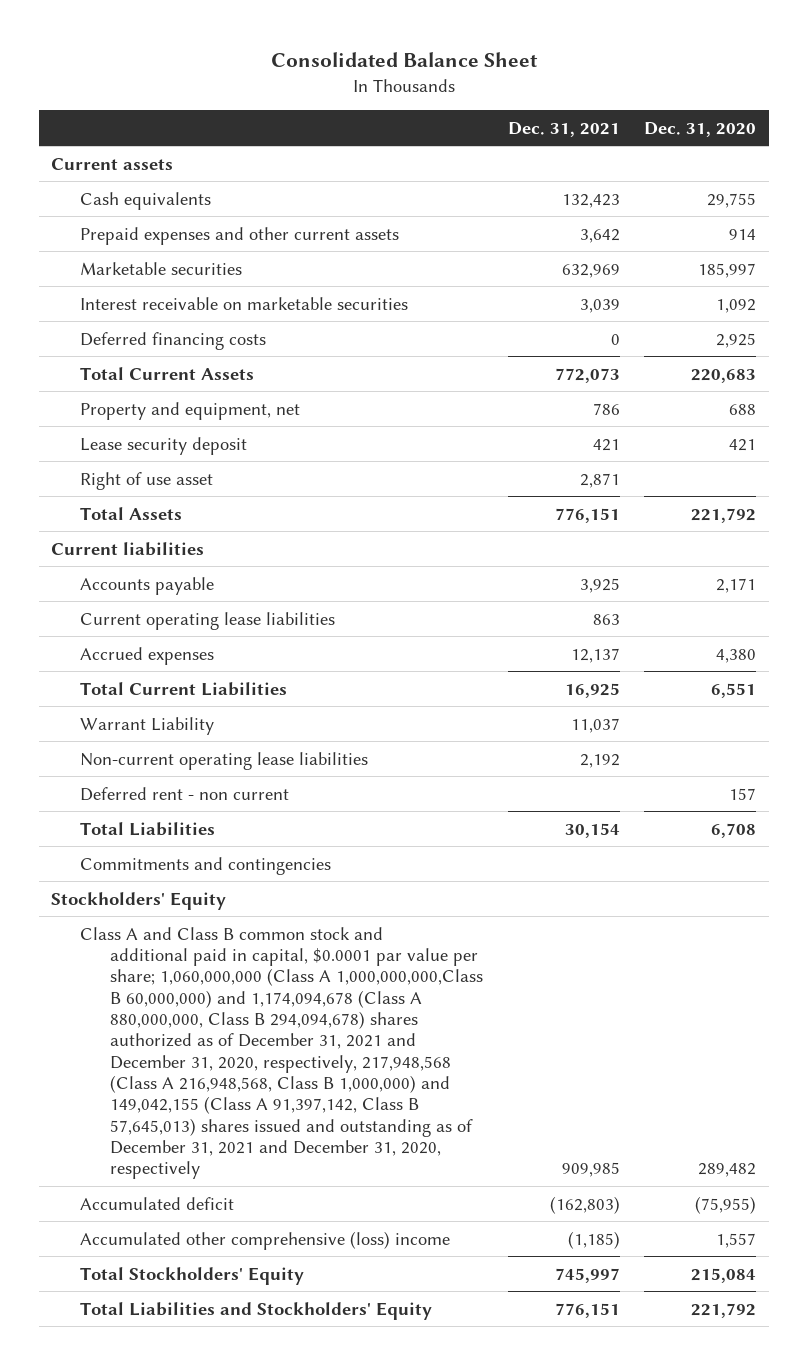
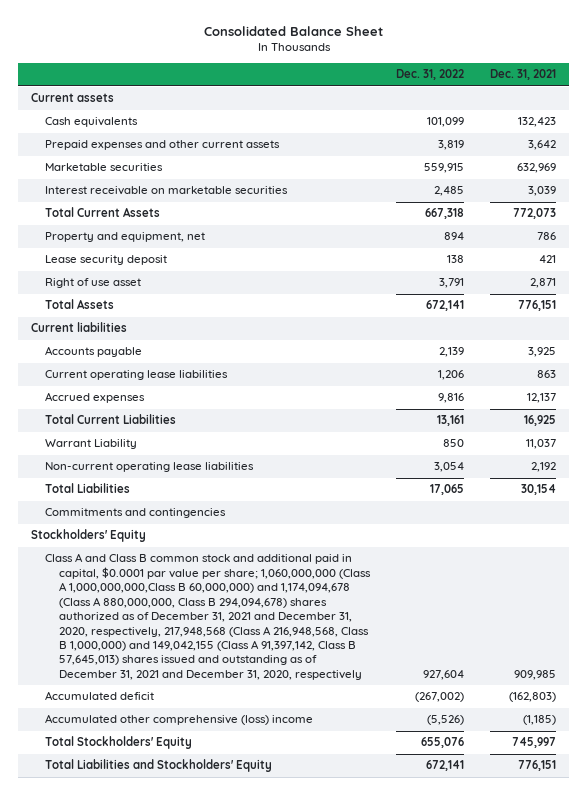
- | Dec. 31, 2021 | Dec. 31, 2020
+ | Dec. 31, 2022 | Dec. 31, 2021
- Deferred financing costs | 0 | 2,925
- Deferred rent - non current | | 157

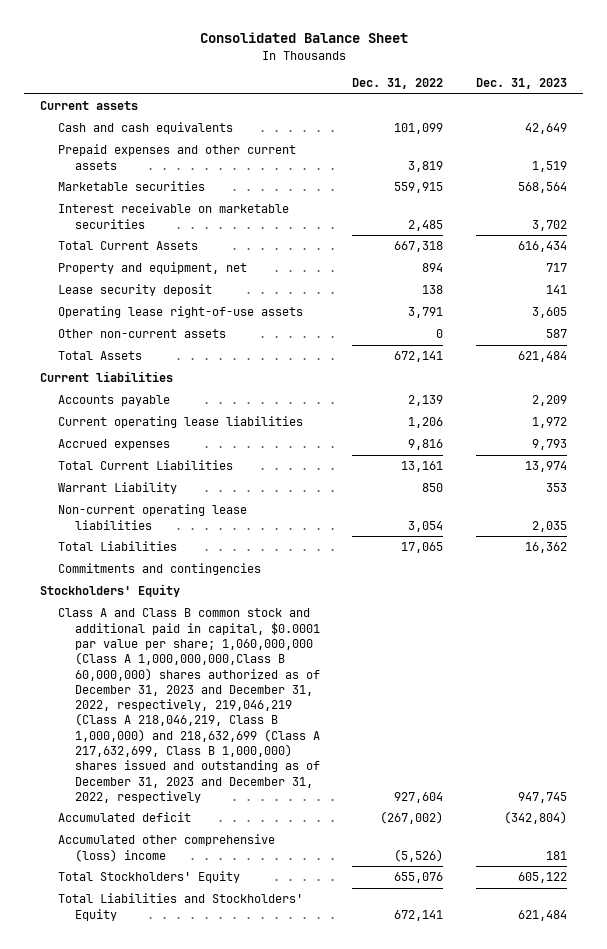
- | Dec. 31, 2022 | Dec. 31, 2021
+ | Dec. 31, 2022 | Dec. 31, 2023
- Cash equivalents | 101,099 | 132,423
+ Cash and cash equivalents | 101,099 | 42,649
- Right of use asset | 3,791 | 2,871
+ Operating lease right-of-use assets | 3,791 | 3,605
+ Other non-current assets | 0 | 587
- Class A and Class B common stock and additional paid in capital, $0.0001 par value per share; 1,060,000,000 (Class A 1,000,000,000,Class B 60,000,000) and 1,174,094,678 (Class A 880,000,000, Class B 294,094,678) shares authorized as of December 31, 2021 and December 31, 2020, respectively, 217,948,568 (Class A 216,948,568, Class B 1,000,000) and 149,042,155 (Class A 91,397,142, Class B 57,645,013) shares issued and outstanding as of December 31, 2021 and December 31, 2020, respectively | 927,604 | 909,985
+ Class A and Class B common stock and additional paid in capital, $0.0001 par value per share; 1,060,000,000 (Class A 1,000,000,000,Class B 60,000,000) shares authorized as of December 31, 2023 and December 31, 2022, respectively, 219,046,219 (Class A 218,046,219, Class B 1,000,000) and 218,632,699 (Class A 217,632,699, Class B 1,000,000) shares issued and outstanding as of December 31, 2023 and December 31, 2022, respectively | 927,604 | 947,745

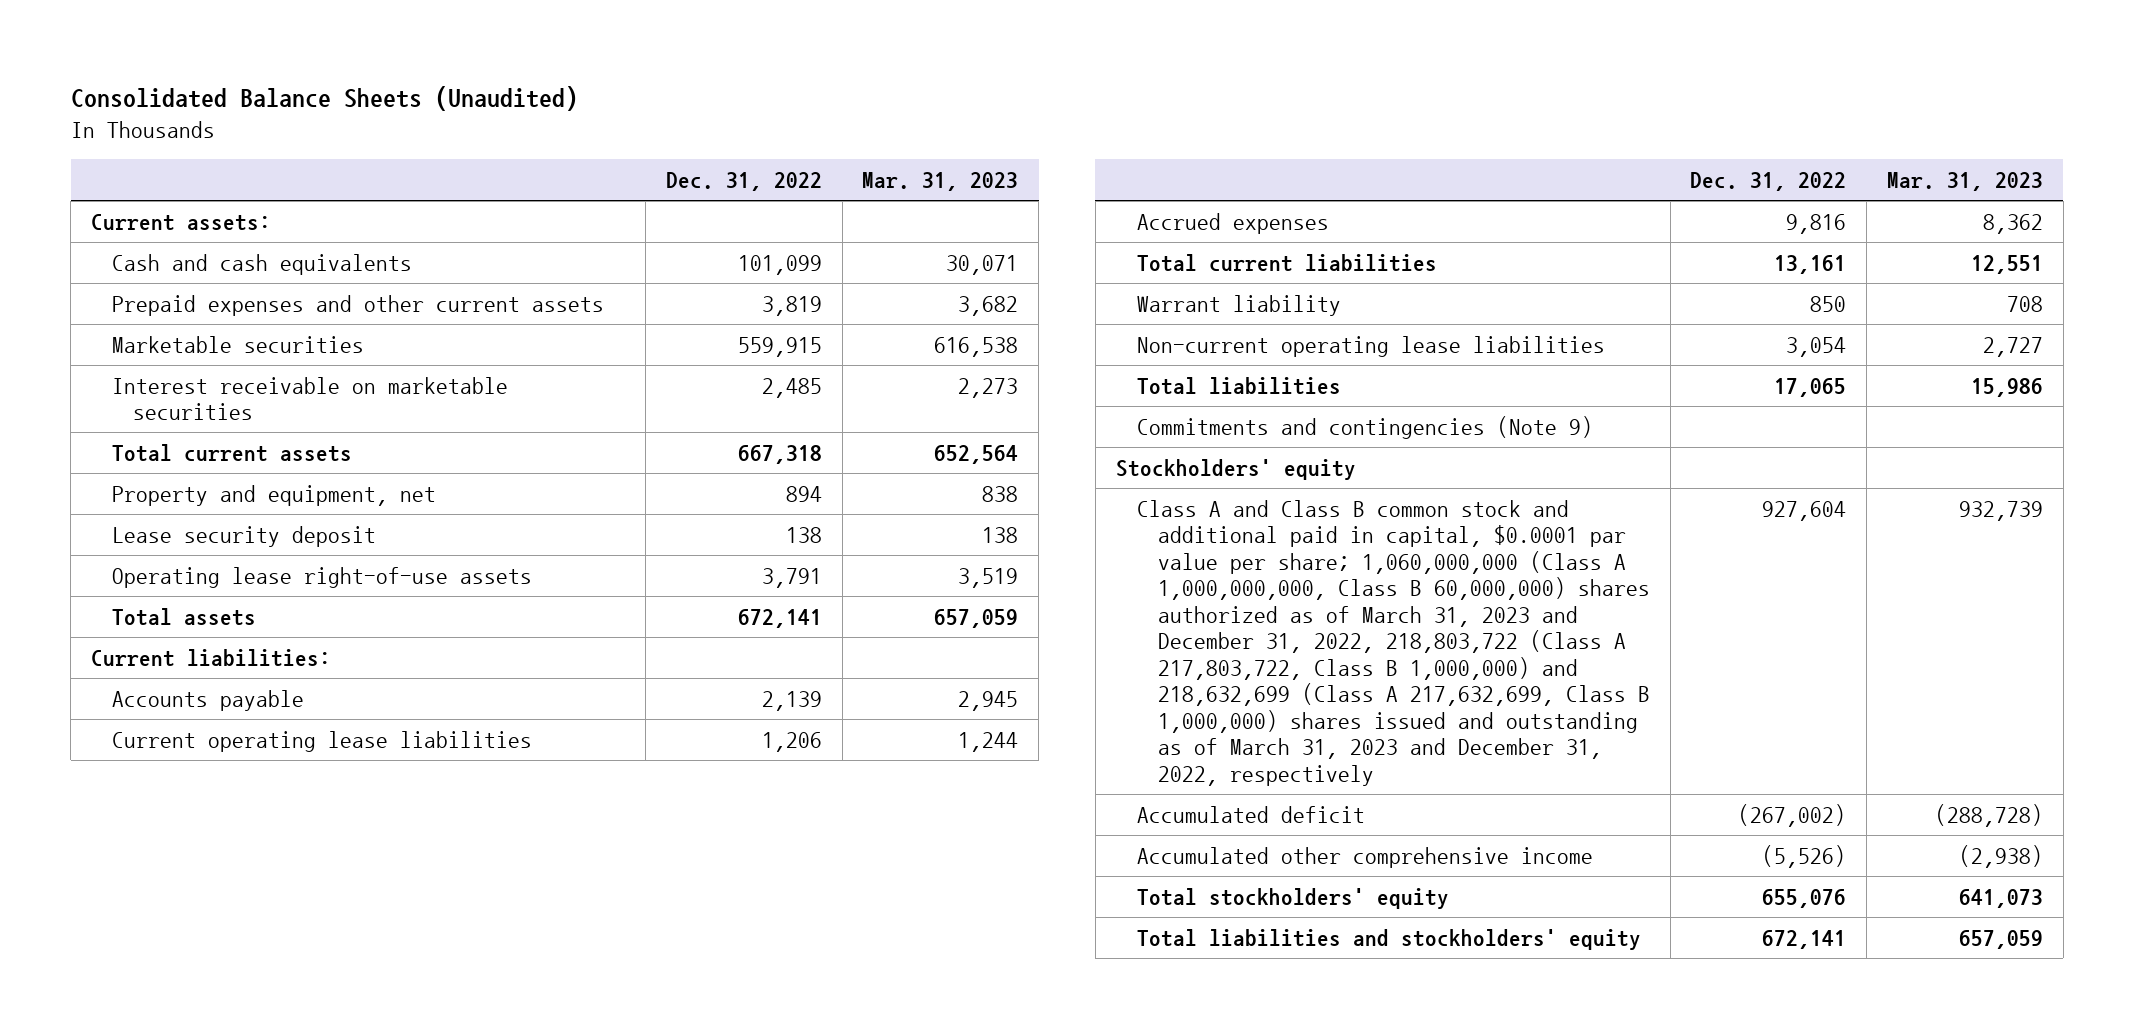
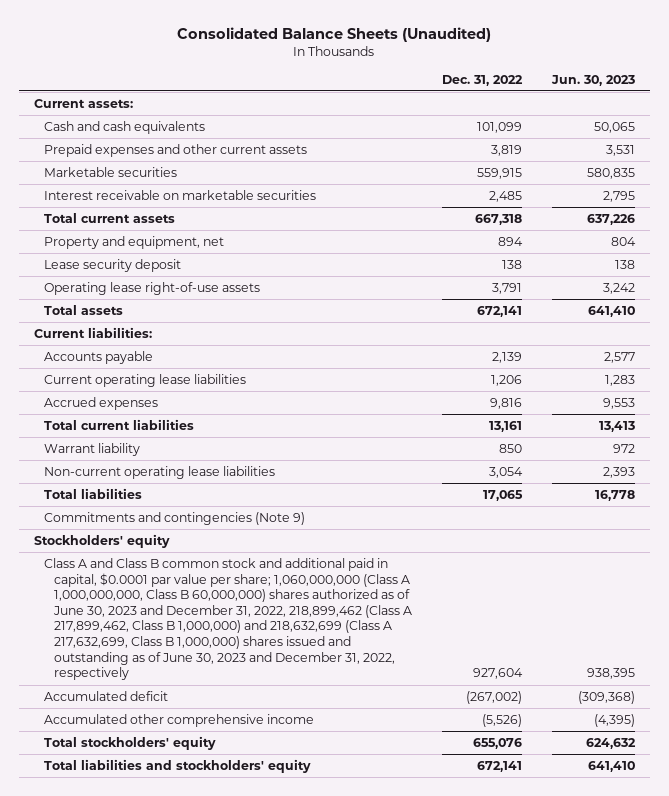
- | Dec. 31, 2022 | Mar. 31, 2023
+ | Dec. 31, 2022 | Jun. 30, 2023
- Class A and Class B common stock and additional paid in capital, $0.0001 par value per share; 1,060,000,000 (Class A 1,000,000,000, Class B 60,000,000) shares authorized as of March 31, 2023 and December 31, 2022, 218,803,722 (Class A 217,803,722, Class B 1,000,000) and 218,632,699 (Class A 217,632,699, Class B 1,000,000) shares issued and outstanding as of March 31, 2023 and December 31, 2022, respectively | 927,604 | 932,739
+ Class A and Class B common stock and additional paid in capital, $0.0001 par value per share; 1,060,000,000 (Class A 1,000,000,000, Class B 60,000,000) shares authorized as of June 30, 2023 and December 31, 2022, 218,899,462 (Class A 217,899,462, Class B 1,000,000) and 218,632,699 (Class A 217,632,699, Class B 1,000,000) shares issued and outstanding as of June 30, 2023 and December 31, 2022, respectively | 927,604 | 938,395

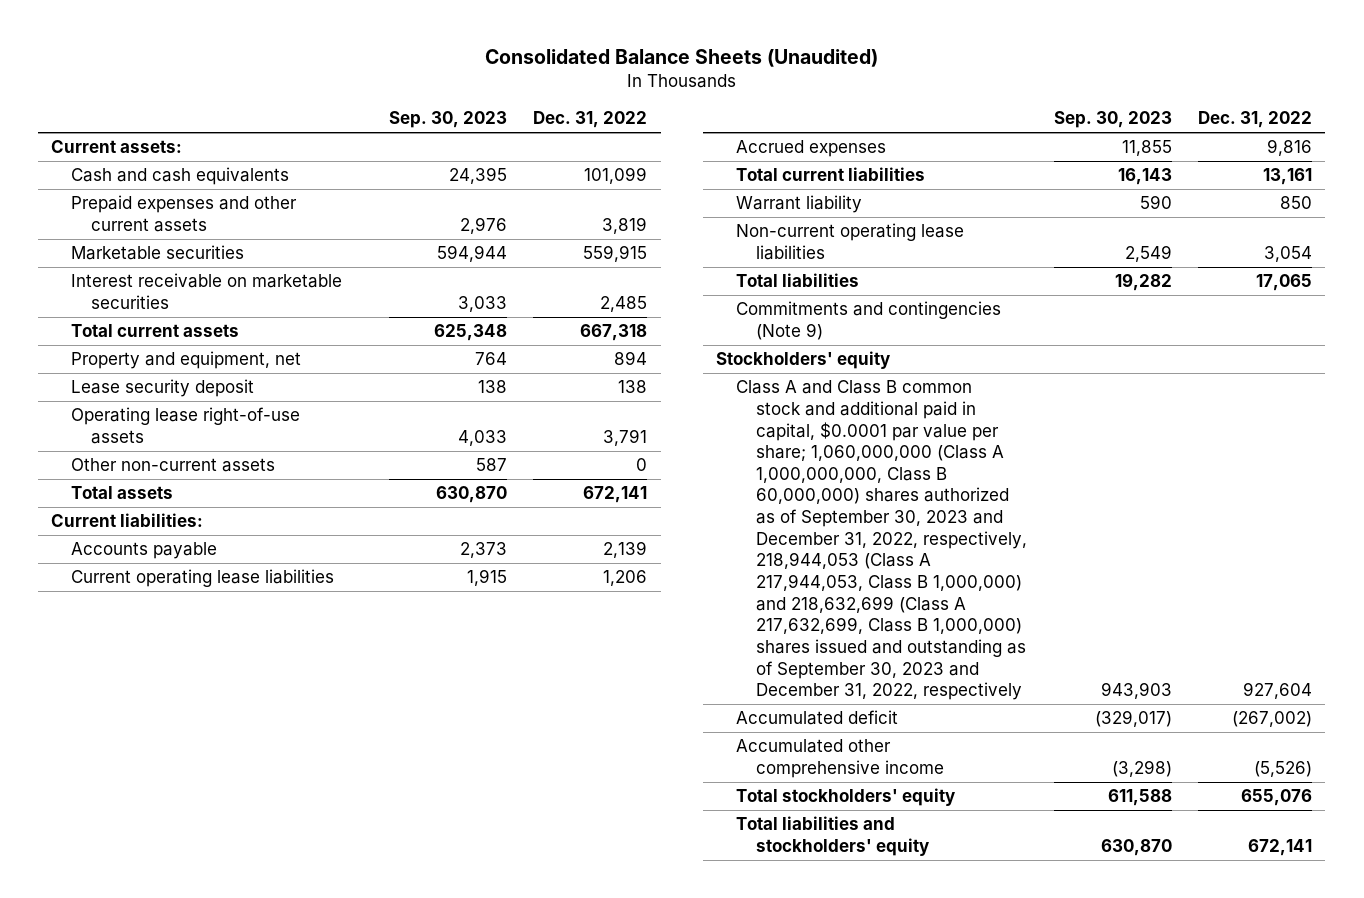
- | Dec. 31, 2022 | Jun. 30, 2023
+ | Sep. 30, 2023 | Dec. 31, 2022
+ Other non-current assets | 587 | 0
- Class A and Class B common stock and additional paid in capital, $0.0001 par value per share; 1,060,000,000 (Class A 1,000,000,000, Class B 60,000,000) shares authorized as of June 30, 2023 and December 31, 2022, 218,899,462 (Class A 217,899,462, Class B 1,000,000) and 218,632,699 (Class A 217,632,699, Class B 1,000,000) shares issued and outstanding as of June 30, 2023 and December 31, 2022, respectively | 927,604 | 938,395
+ Class A and Class B common stock and additional paid in capital, $0.0001 par value per share; 1,060,000,000 (Class A 1,000,000,000, Class B 60,000,000) shares authorized as of September 30, 2023 and December 31, 2022, respectively, 218,944,053 (Class A 217,944,053, Class B 1,000,000) and 218,632,699 (Class A 217,632,699, Class B 1,000,000) shares issued and outstanding as of September 30, 2023 and December 31, 2022, respectively | 943,903 | 927,604

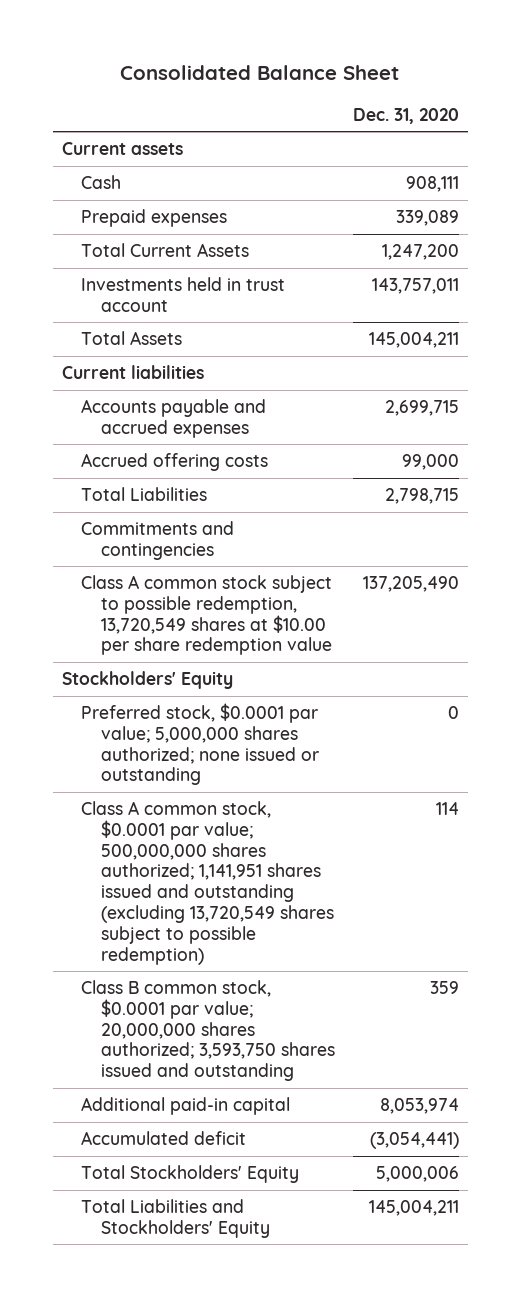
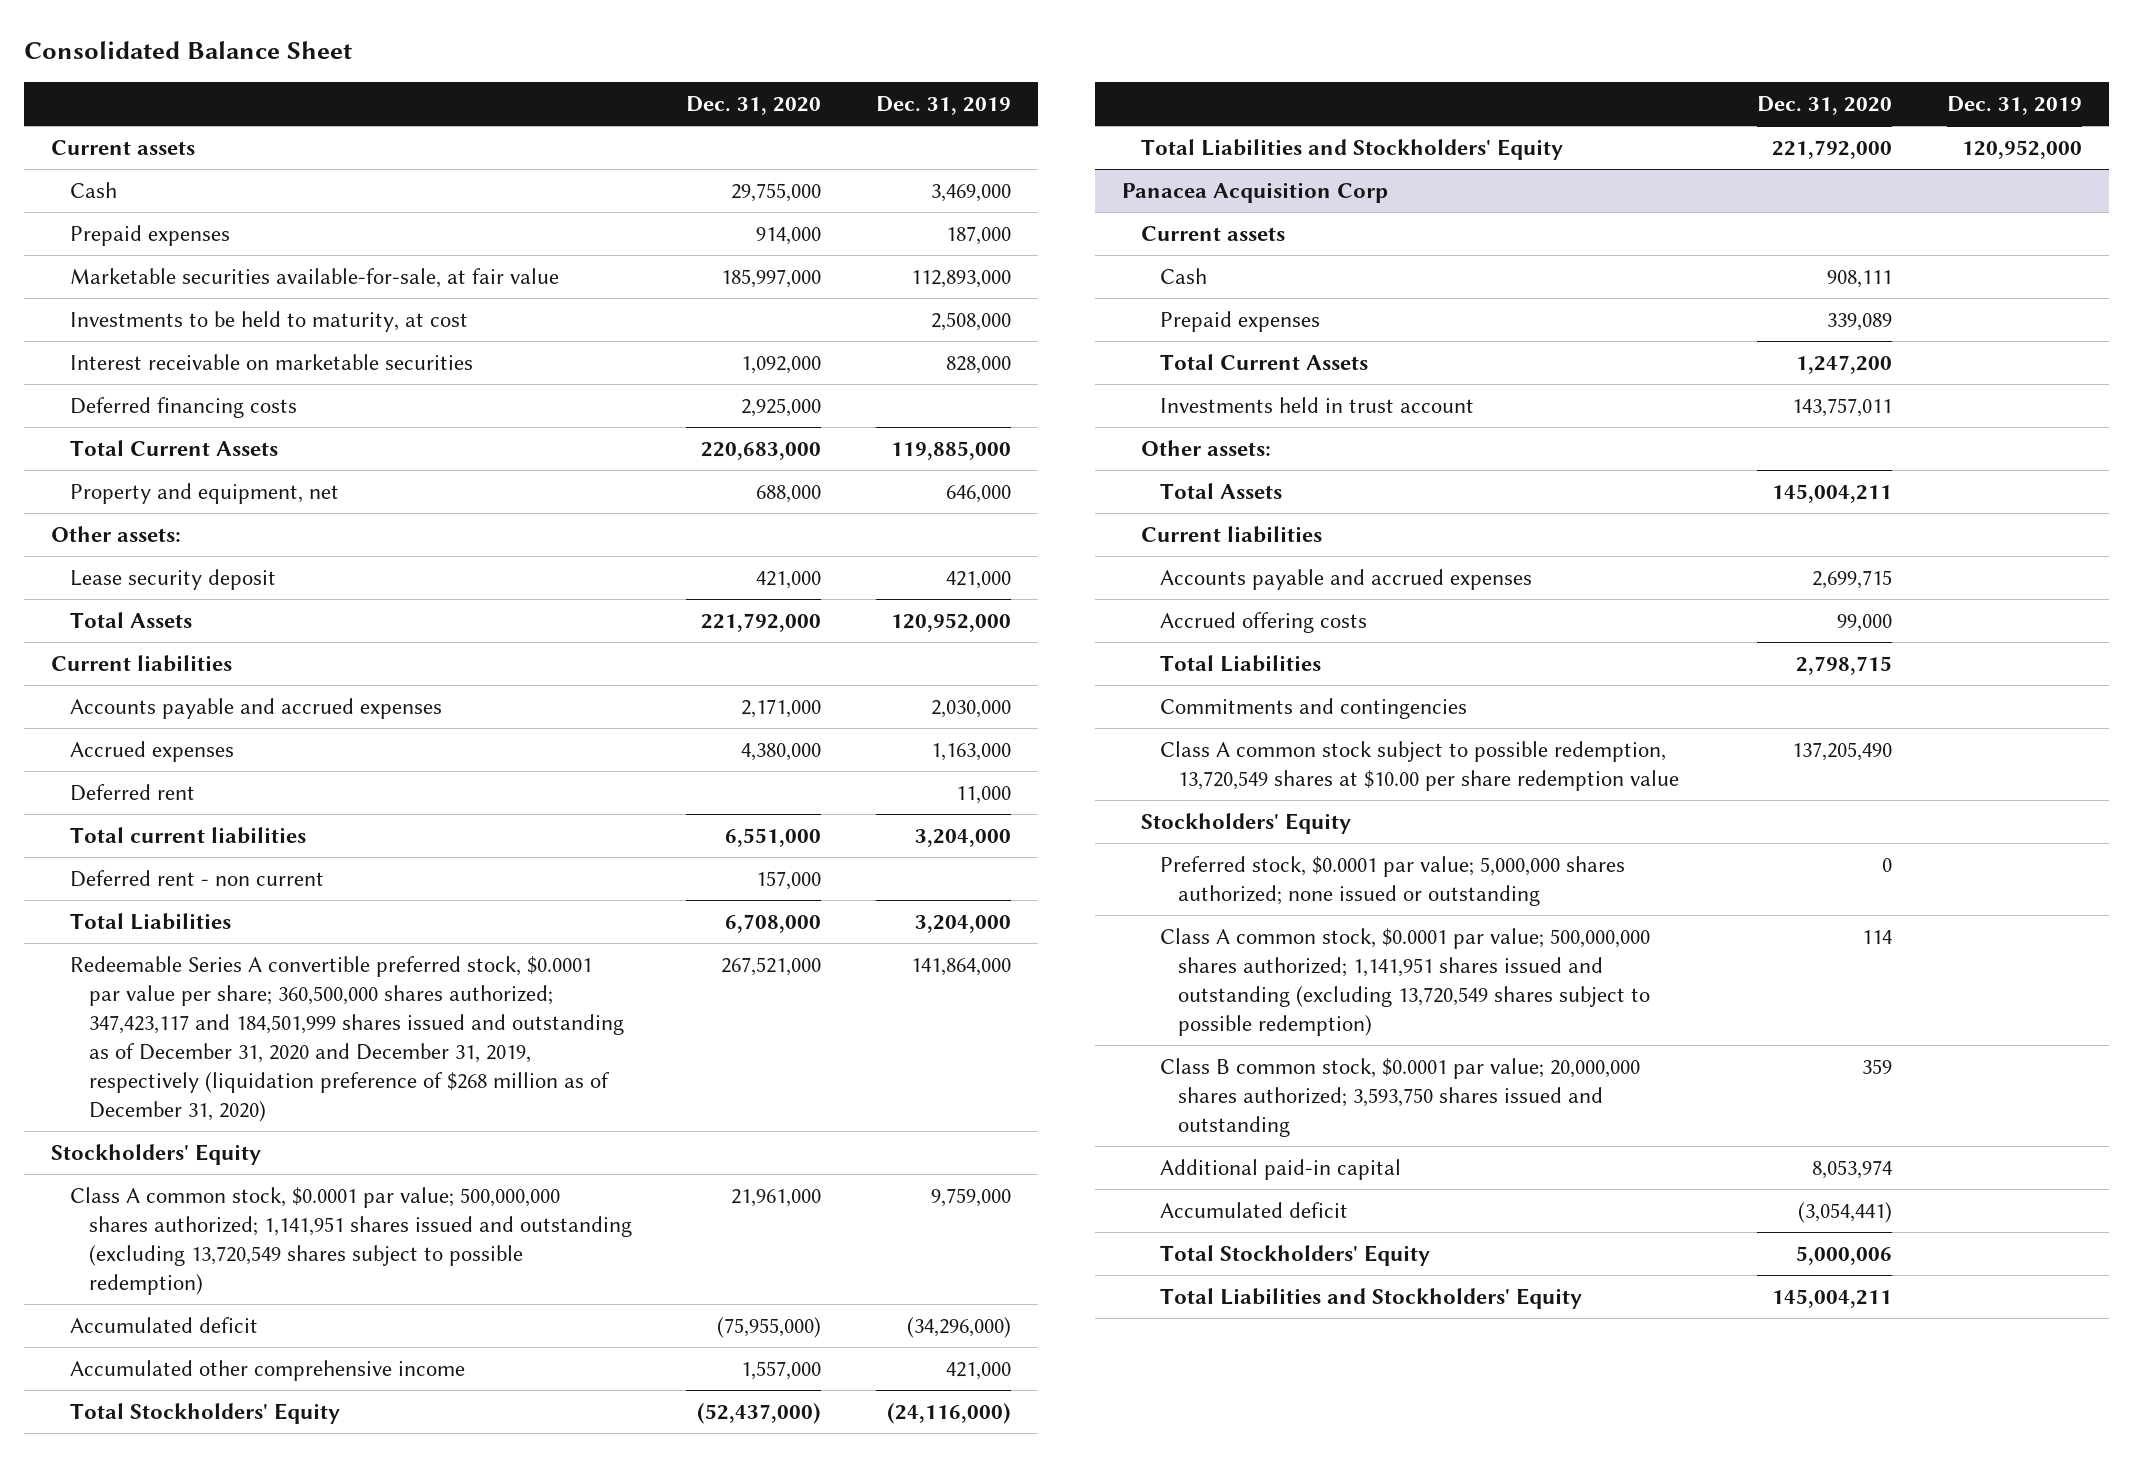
- | Dec. 31, 2020
+ | Dec. 31, 2020 | Dec. 31, 2019
+ Cash | 29,755,000 | 3,469,000
+ Prepaid expenses | 914,000 | 187,000
+ Marketable securities available-for-sale, at fair value | 185,997,000 | 112,893,000
+ Investments to be held to maturity, at cost | | 2,508,000
+ Interest receivable on marketable securities | 1,092,000 | 828,000
+ Deferred financing costs | 2,925,000 |
+ Total Current Assets | 220,683,000 | 119,885,000
+ Property and equipment, net | 688,000 | 646,000
+ Other assets:
+ Lease security deposit | 421,000 | 421,000
+ Total Assets | 221,792,000 | 120,952,000
+ Current liabilities
+ Accounts payable and accrued expenses | 2,171,000 | 2,030,000
+ Accrued expenses | 4,380,000 | 1,163,000
+ Deferred rent | | 11,000
+ Total current liabilities | 6,551,000 | 3,204,000
+ Deferred rent - non current | 157,000 |
+ Total Liabilities | 6,708,000 | 3,204,000
+ Redeemable Series A convertible preferred stock, $0.0001 par value per share; 360,500,000 shares authorized; 347,423,117 and 184,501,999 shares issued and outstanding as of December 31, 2020 and December 31, 2019, respectively (liquidation preference of $268 million as of December 31, 2020) | 267,521,000 | 141,864,000
+ Stockholders' Equity
+ Class A common stock, $0.0001 par value; 500,000,000 shares authorized; 1,141,951 shares issued and outstanding (excluding 13,720,549 shares subject to possible redemption) | 21,961,000 | 9,759,000
+ Accumulated deficit | (75,955,000) | (34,296,000)
+ Accumulated other comprehensive income | 1,557,000 | 421,000
+ Total Stockholders' Equity | (52,437,000) | (24,116,000)
+ Total Liabilities and Stockholders' Equity | 221,792,000 | 120,952,000
+ Panacea Acquisition Corp
+ Current assets
+ Other assets:

